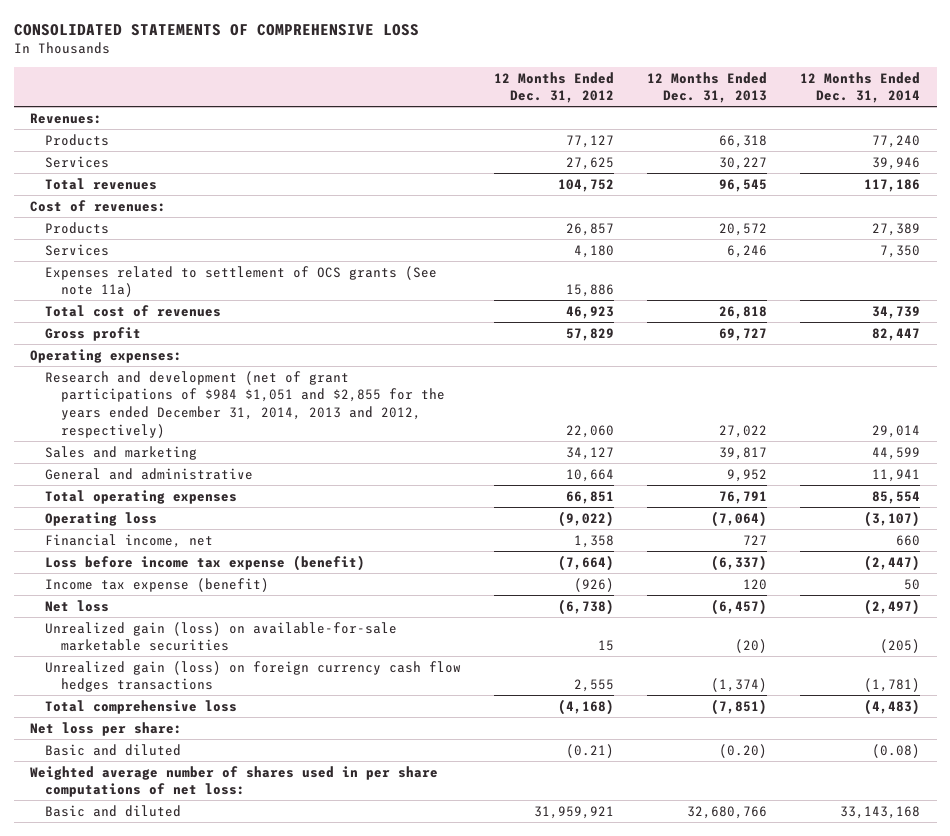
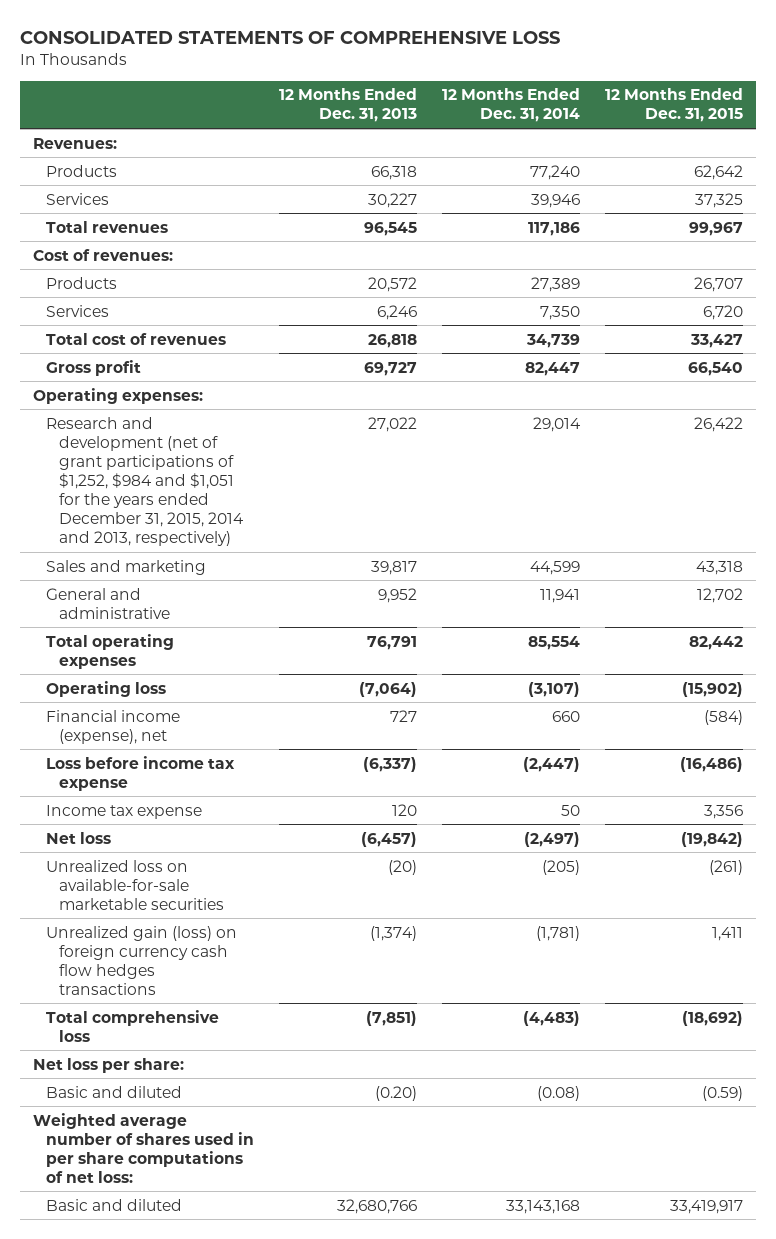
- | 12 Months Ended Dec. 31, 2012 | 12 Months Ended Dec. 31, 2013 | 12 Months Ended Dec. 31, 2014
+ | 12 Months Ended Dec. 31, 2013 | 12 Months Ended Dec. 31, 2014 | 12 Months Ended Dec. 31, 2015
- Expenses related to settlement of OCS grants (See note 11a) | 15,886 | |
- Research and development (net of grant participations of $984 $1,051 and $2,855 for the years ended December 31, 2014, 2013 and 2012, respectively) | 22,060 | 27,022 | 29,014
+ Research and development (net of grant participations of $1,252, $984 and $1,051 for the years ended December 31, 2015, 2014 and 2013, respectively) | 27,022 | 29,014 | 26,422
- Financial income, net | 1,358 | 727 | 660
- Loss before income tax expense (benefit) | (7,664) | (6,337) | (2,447)
- Income tax expense (benefit) | (926) | 120 | 50
+ Financial income (expense), net | 727 | 660 | (584)
+ Loss before income tax expense | (6,337) | (2,447) | (16,486)
+ Income tax expense | 120 | 50 | 3,356
- Unrealized gain (loss) on available-for-sale marketable securities | 15 | (20) | (205)
+ Unrealized loss on available-for-sale marketable securities | (20) | (205) | (261)

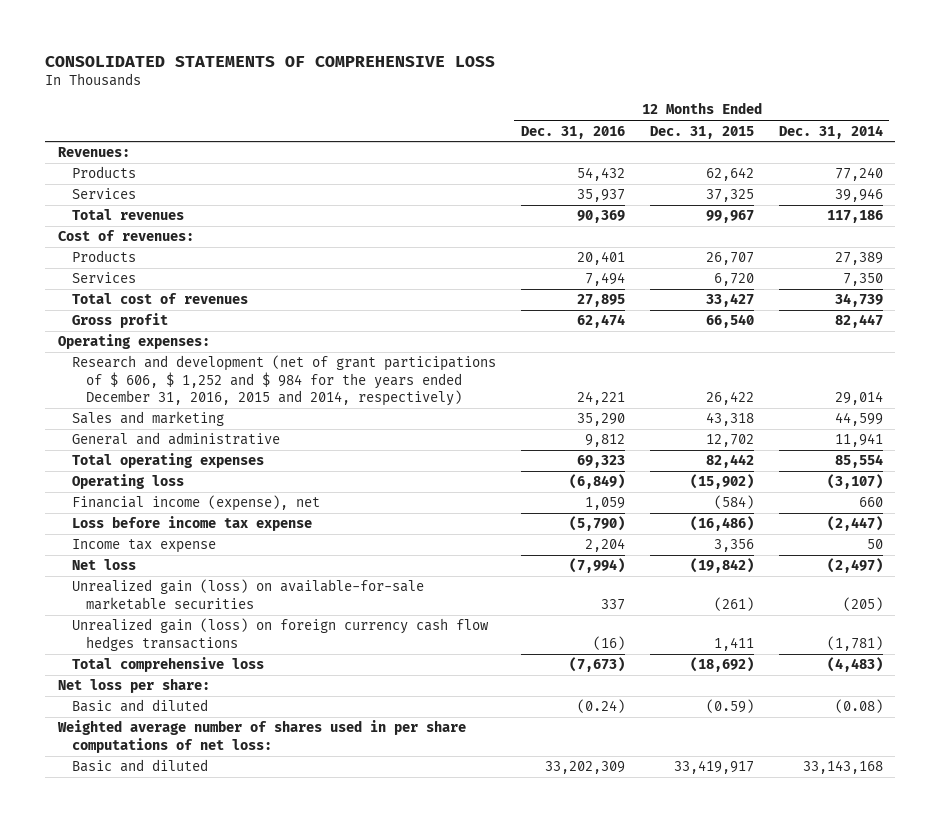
- | 12 Months Ended Dec. 31, 2013 | 12 Months Ended Dec. 31, 2014 | 12 Months Ended Dec. 31, 2015
+ | 12 Months Ended Dec. 31, 2016 | 12 Months Ended Dec. 31, 2015 | 12 Months Ended Dec. 31, 2014
- Research and development (net of grant participations of $1,252, $984 and $1,051 for the years ended December 31, 2015, 2014 and 2013, respectively) | 27,022 | 29,014 | 26,422
+ Research and development (net of grant participations of $ 606, $ 1,252 and $ 984 for the years ended December 31, 2016, 2015 and 2014, respectively) | 24,221 | 26,422 | 29,014
- Unrealized loss on available-for-sale marketable securities | (20) | (205) | (261)
+ Unrealized gain (loss) on available-for-sale marketable securities | 337 | (261) | (205)

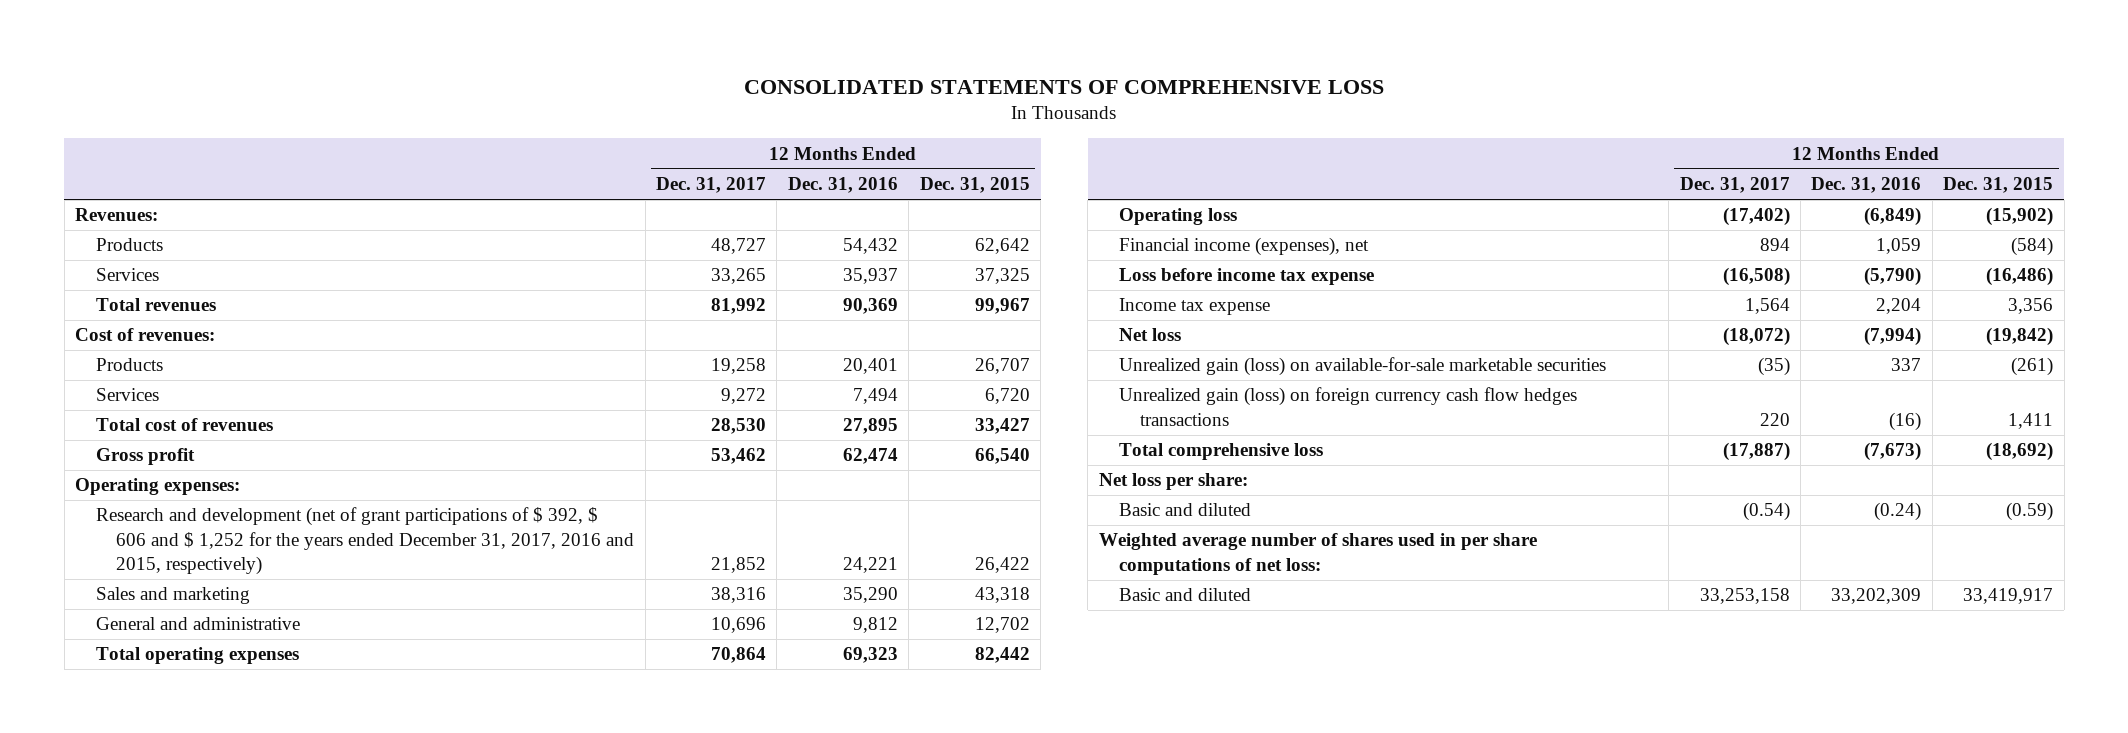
- | 12 Months Ended Dec. 31, 2016 | 12 Months Ended Dec. 31, 2015 | 12 Months Ended Dec. 31, 2014
+ | 12 Months Ended Dec. 31, 2017 | 12 Months Ended Dec. 31, 2016 | 12 Months Ended Dec. 31, 2015
- Research and development (net of grant participations of $ 606, $ 1,252 and $ 984 for the years ended December 31, 2016, 2015 and 2014, respectively) | 24,221 | 26,422 | 29,014
+ Research and development (net of grant participations of $ 392, $ 606 and $ 1,252 for the years ended December 31, 2017, 2016 and 2015, respectively) | 21,852 | 24,221 | 26,422
- Financial income (expense), net | 1,059 | (584) | 660
+ Financial income (expenses), net | 894 | 1,059 | (584)

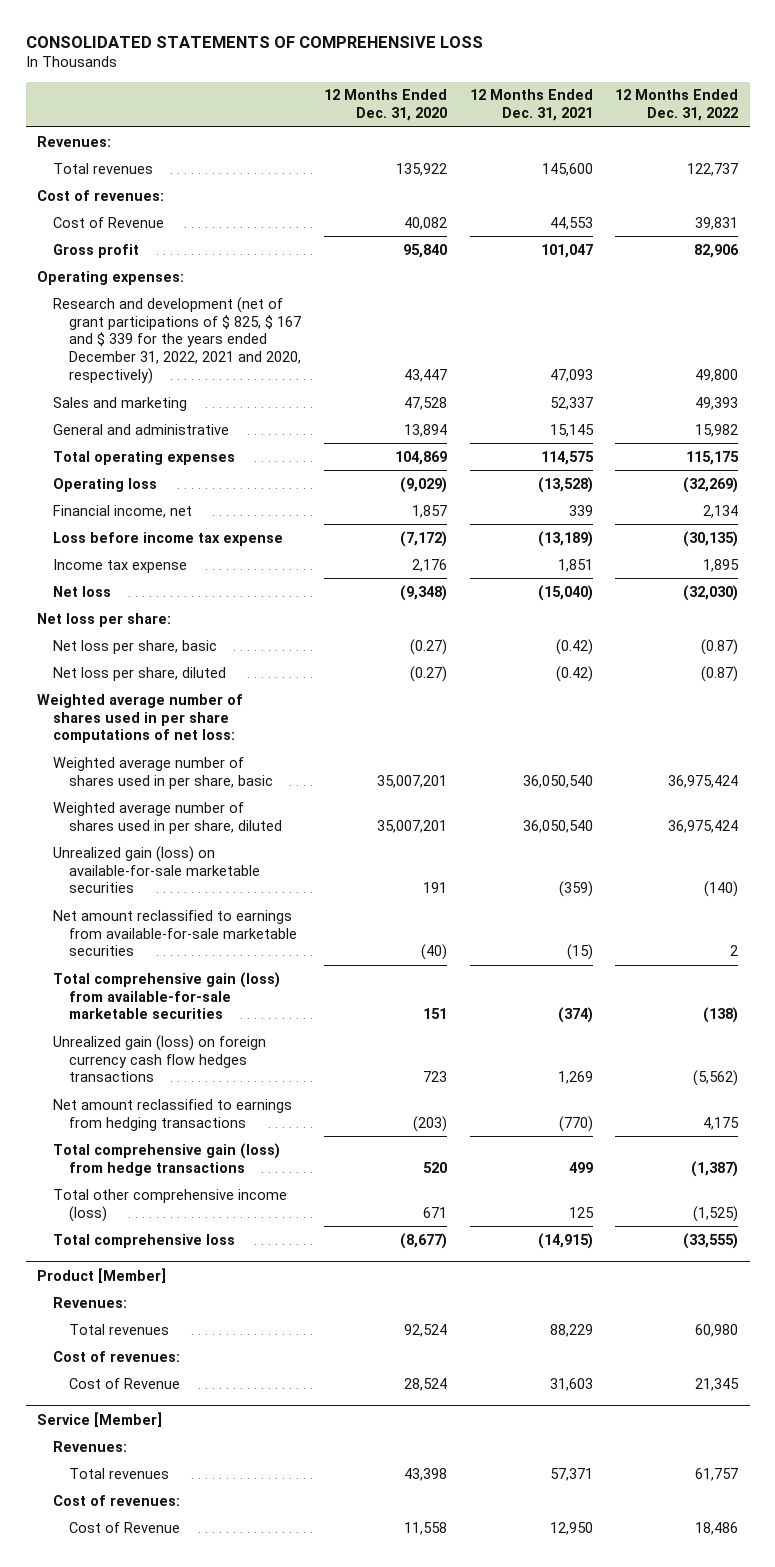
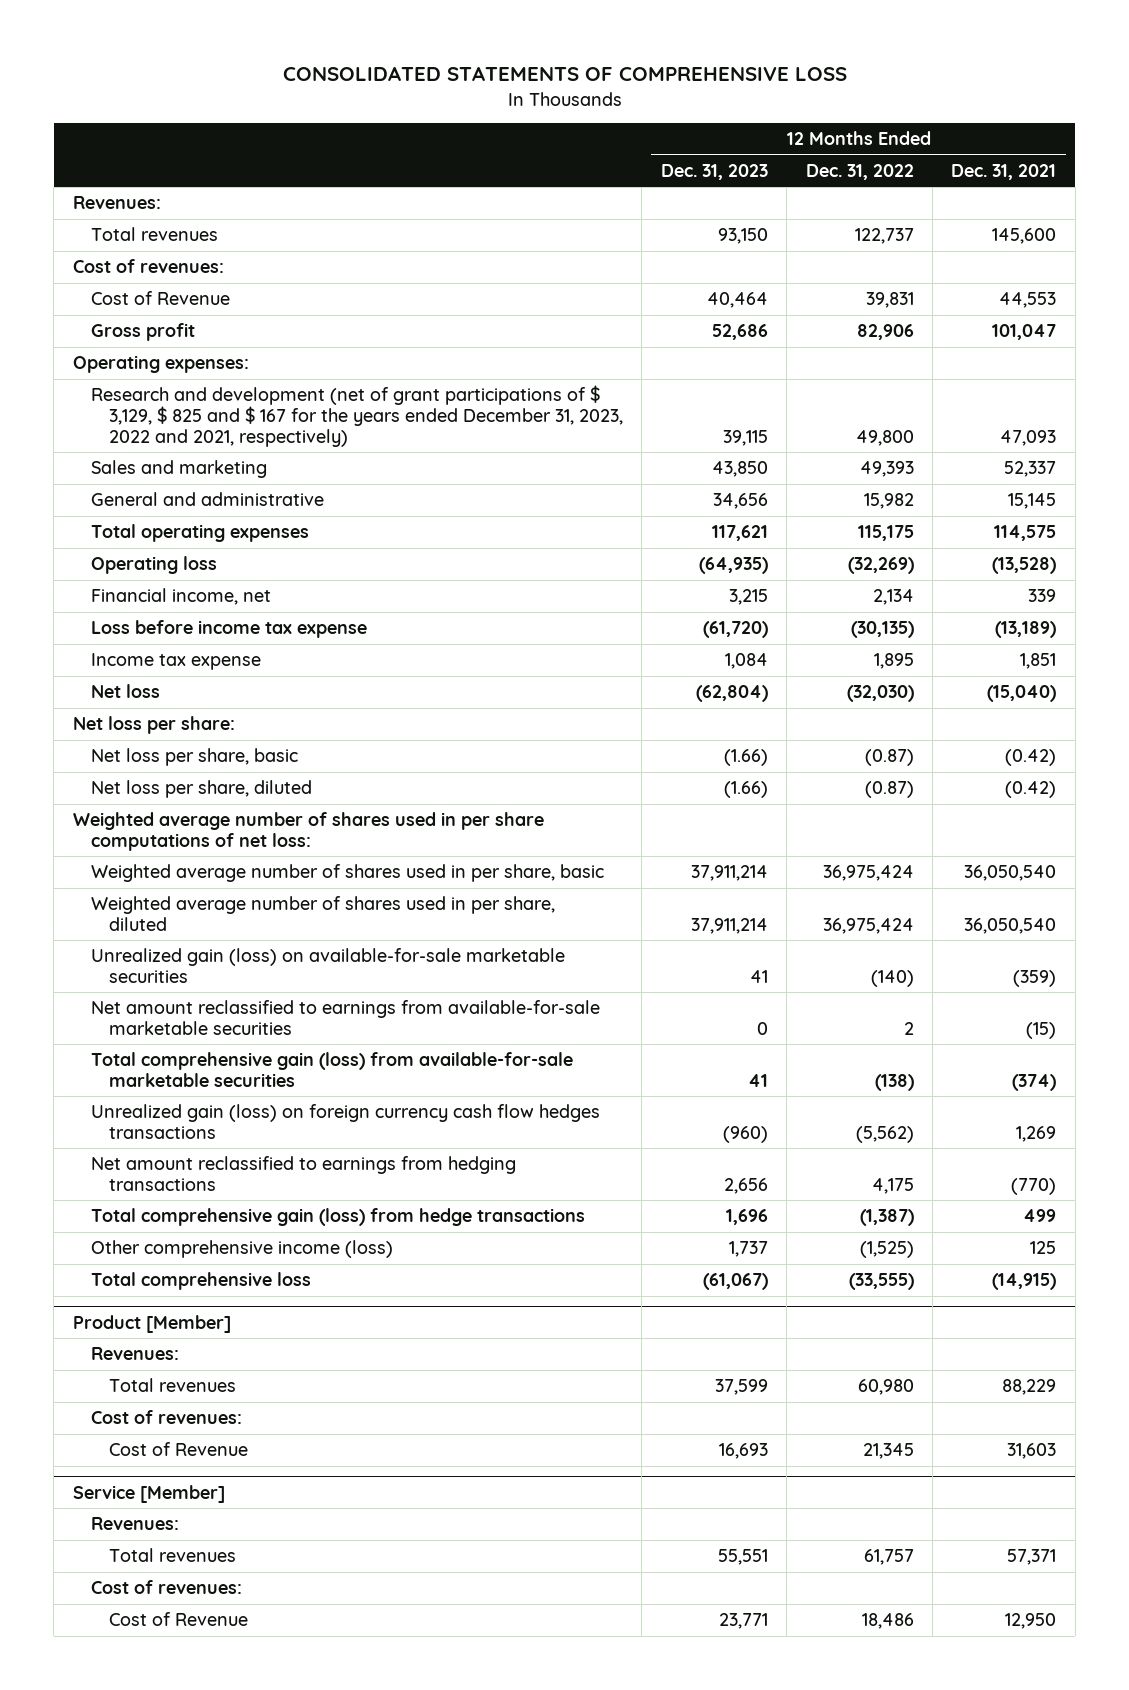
- | 12 Months Ended Dec. 31, 2020 | 12 Months Ended Dec. 31, 2021 | 12 Months Ended Dec. 31, 2022
+ | 12 Months Ended Dec. 31, 2023 | 12 Months Ended Dec. 31, 2022 | 12 Months Ended Dec. 31, 2021
- Research and development (net of grant participations of $ 825, $ 167 and $ 339 for the years ended December 31, 2022, 2021 and 2020, respectively) | 43,447 | 47,093 | 49,800
+ Research and development (net of grant participations of $ 3,129, $ 825 and $ 167 for the years ended December 31, 2023, 2022 and 2021, respectively) | 39,115 | 49,800 | 47,093
- Total other comprehensive income (loss) | 671 | 125 | (1,525)
+ Other comprehensive income (loss) | 1,737 | (1,525) | 125

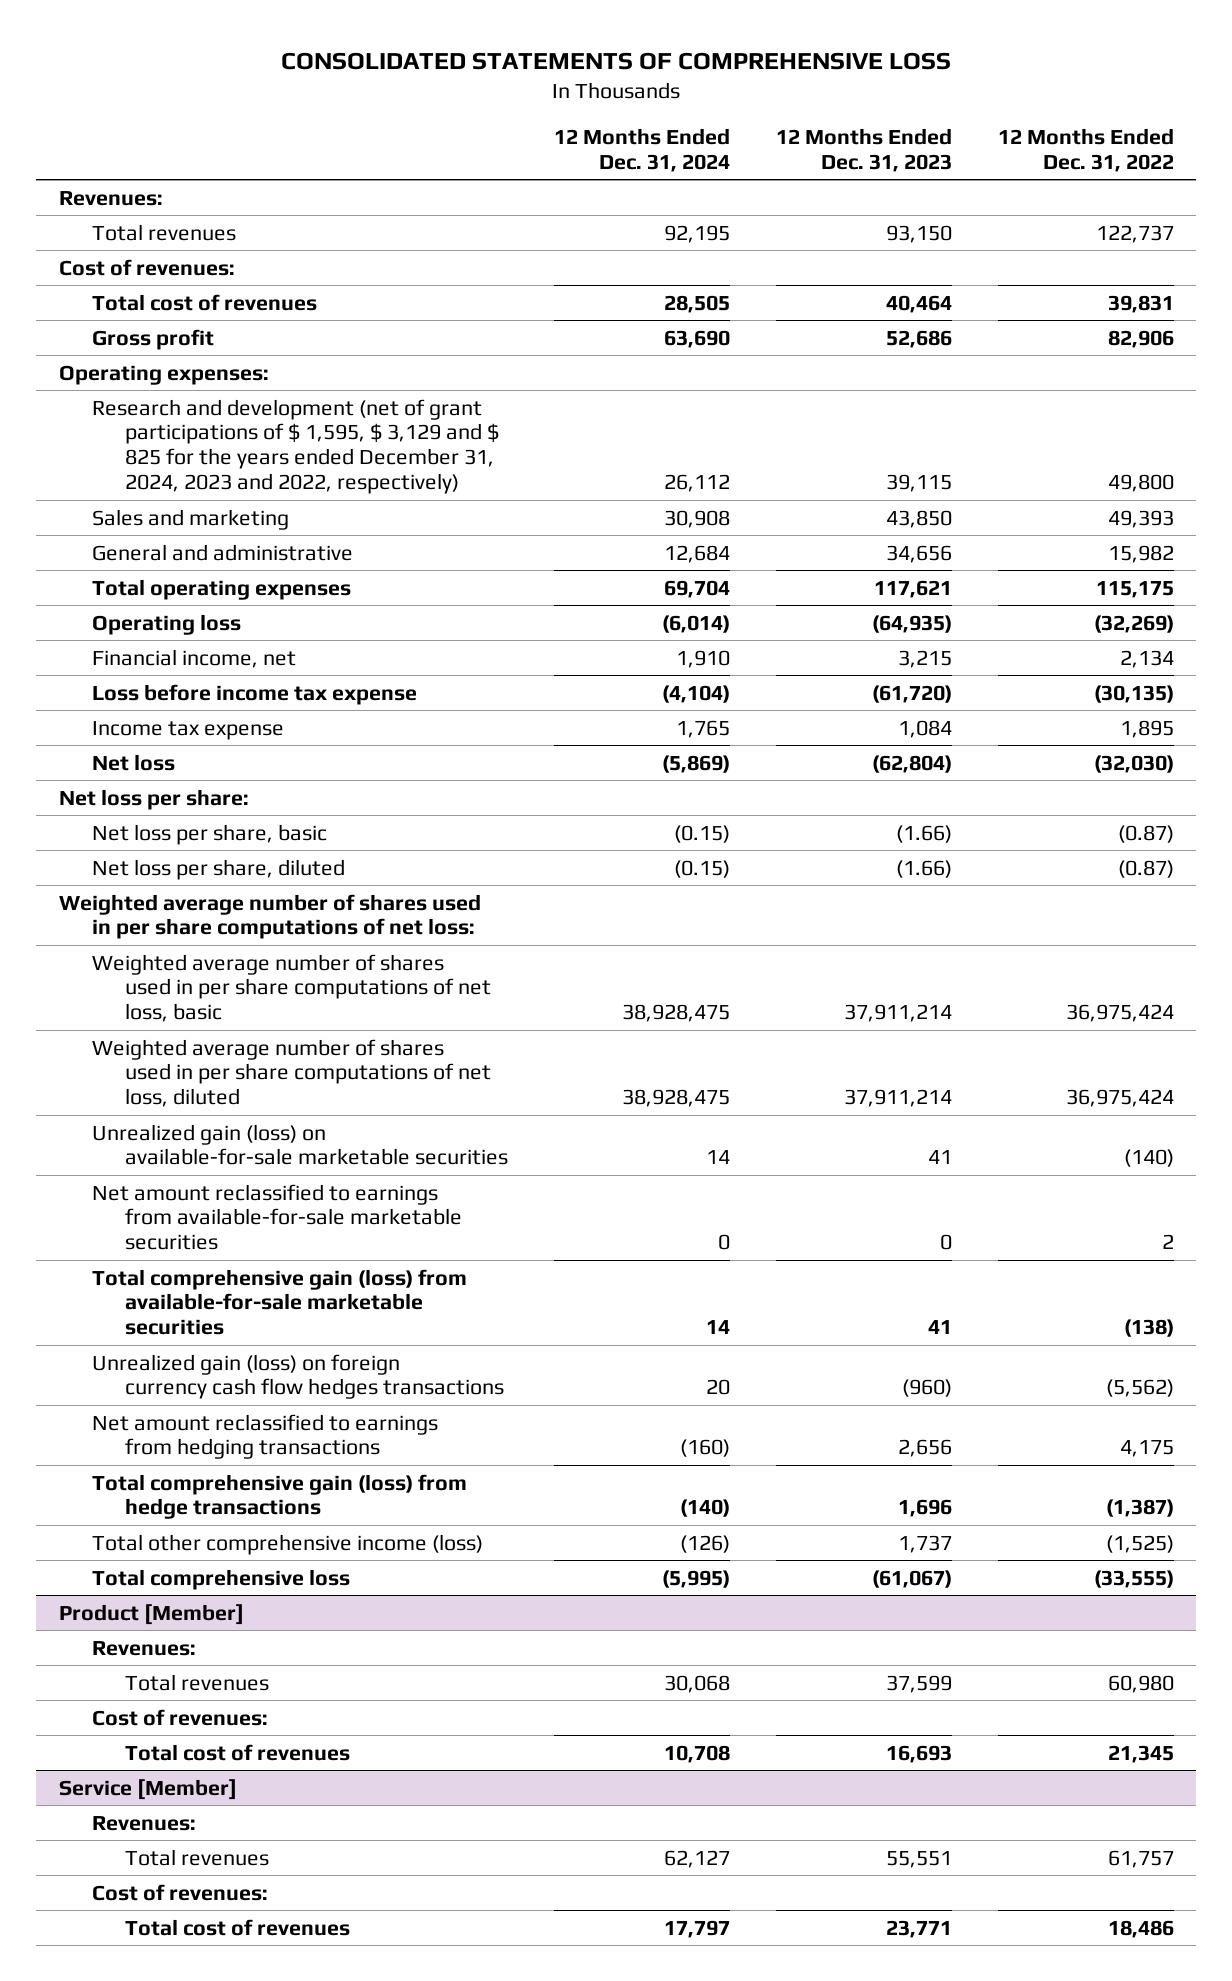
- | 12 Months Ended Dec. 31, 2023 | 12 Months Ended Dec. 31, 2022 | 12 Months Ended Dec. 31, 2021
+ | 12 Months Ended Dec. 31, 2024 | 12 Months Ended Dec. 31, 2023 | 12 Months Ended Dec. 31, 2022
- Cost of Revenue | 40,464 | 39,831 | 44,553
+ Total cost of revenues | 28,505 | 40,464 | 39,831
- Research and development (net of grant participations of $ 3,129, $ 825 and $ 167 for the years ended December 31, 2023, 2022 and 2021, respectively) | 39,115 | 49,800 | 47,093
+ Research and development (net of grant participations of $ 1,595, $ 3,129 and $ 825 for the years ended December 31, 2024, 2023 and 2022, respectively) | 26,112 | 39,115 | 49,800
- Weighted average number of shares used in per share, basic | 37,911,214 | 36,975,424 | 36,050,540
- Weighted average number of shares used in per share, diluted | 37,911,214 | 36,975,424 | 36,050,540
+ Weighted average number of shares used in per share computations of net loss, basic | 38,928,475 | 37,911,214 | 36,975,424
+ Weighted average number of shares used in per share computations of net loss, diluted | 38,928,475 | 37,911,214 | 36,975,424
- Other comprehensive income (loss) | 1,737 | (1,525) | 125
+ Total other comprehensive income (loss) | (126) | 1,737 | (1,525)
@ Product [Member]
- Cost of Revenue | 16,693 | 21,345 | 31,603
+ Total cost of revenues | 10,708 | 16,693 | 21,345
@ Service [Member]
- Cost of Revenue | 23,771 | 18,486 | 12,950
+ Total cost of revenues | 17,797 | 23,771 | 18,486

